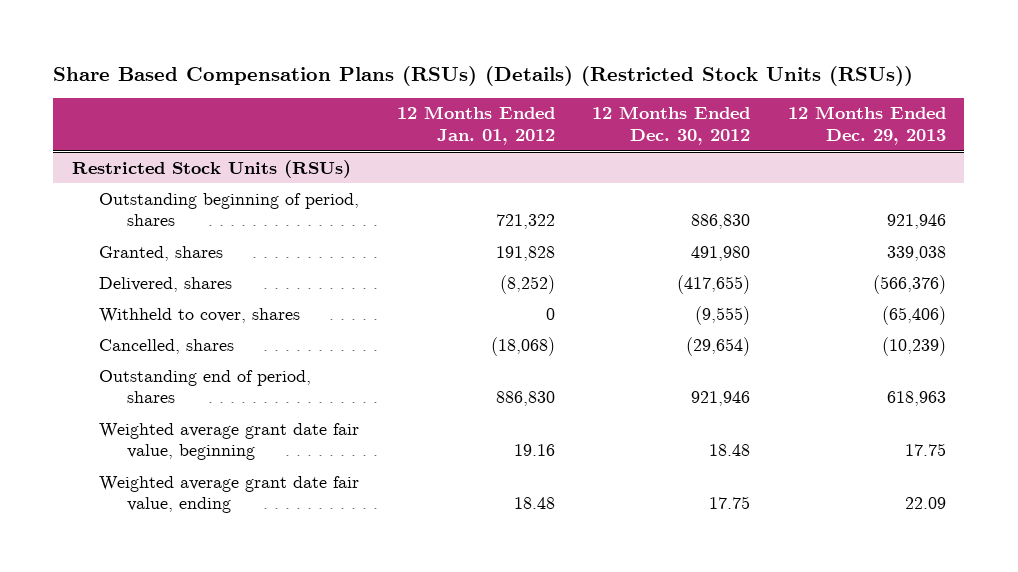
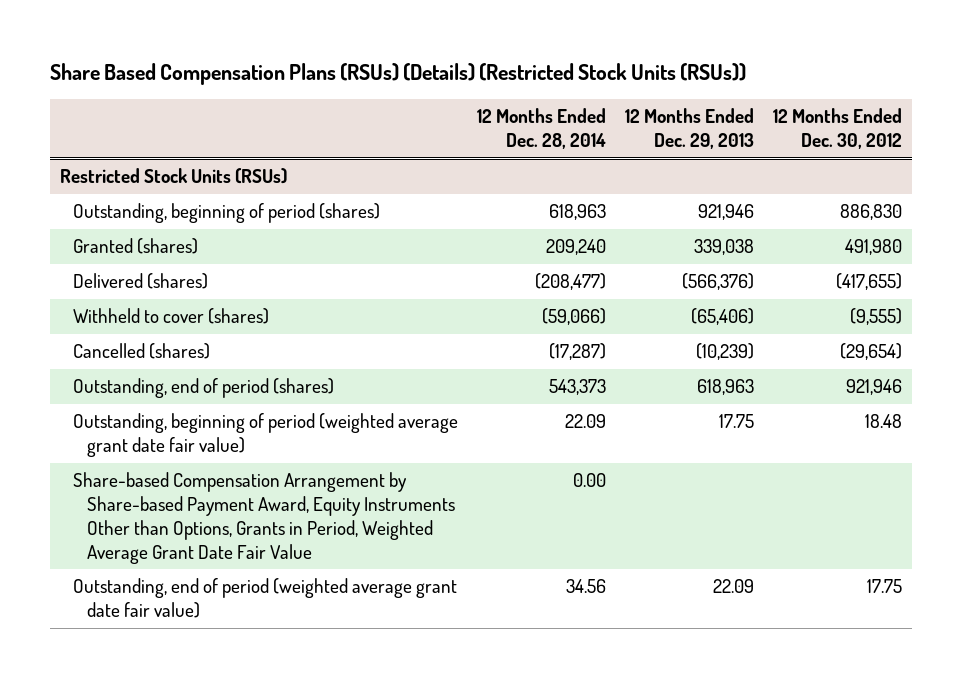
- | 12 Months Ended Jan. 01, 2012 | 12 Months Ended Dec. 30, 2012 | 12 Months Ended Dec. 29, 2013
+ | 12 Months Ended Dec. 28, 2014 | 12 Months Ended Dec. 29, 2013 | 12 Months Ended Dec. 30, 2012
@ Restricted Stock Units (RSUs)
- Outstanding beginning of period, shares | 721,322 | 886,830 | 921,946
- Granted, shares | 191,828 | 491,980 | 339,038
- Delivered, shares | (8,252) | (417,655) | (566,376)
- Withheld to cover, shares | 0 | (9,555) | (65,406)
- Cancelled, shares | (18,068) | (29,654) | (10,239)
- Outstanding end of period, shares | 886,830 | 921,946 | 618,963
- Weighted average grant date fair value, beginning | 19.16 | 18.48 | 17.75
- Weighted average grant date fair value, ending | 18.48 | 17.75 | 22.09
+ Outstanding, beginning of period (shares) | 618,963 | 921,946 | 886,830
+ Granted (shares) | 209,240 | 339,038 | 491,980
+ Delivered (shares) | (208,477) | (566,376) | (417,655)
+ Withheld to cover (shares) | (59,066) | (65,406) | (9,555)
+ Cancelled (shares) | (17,287) | (10,239) | (29,654)
+ Outstanding, end of period (shares) | 543,373 | 618,963 | 921,946
+ Outstanding, beginning of period (weighted average grant date fair value) | 22.09 | 17.75 | 18.48
+ Share-based Compensation Arrangement by Share-based Payment Award, Equity Instruments Other than Options, Grants in Period, Weighted Average Grant Date Fair Value | 0.00 | |
+ Outstanding, end of period (weighted average grant date fair value) | 34.56 | 22.09 | 17.75

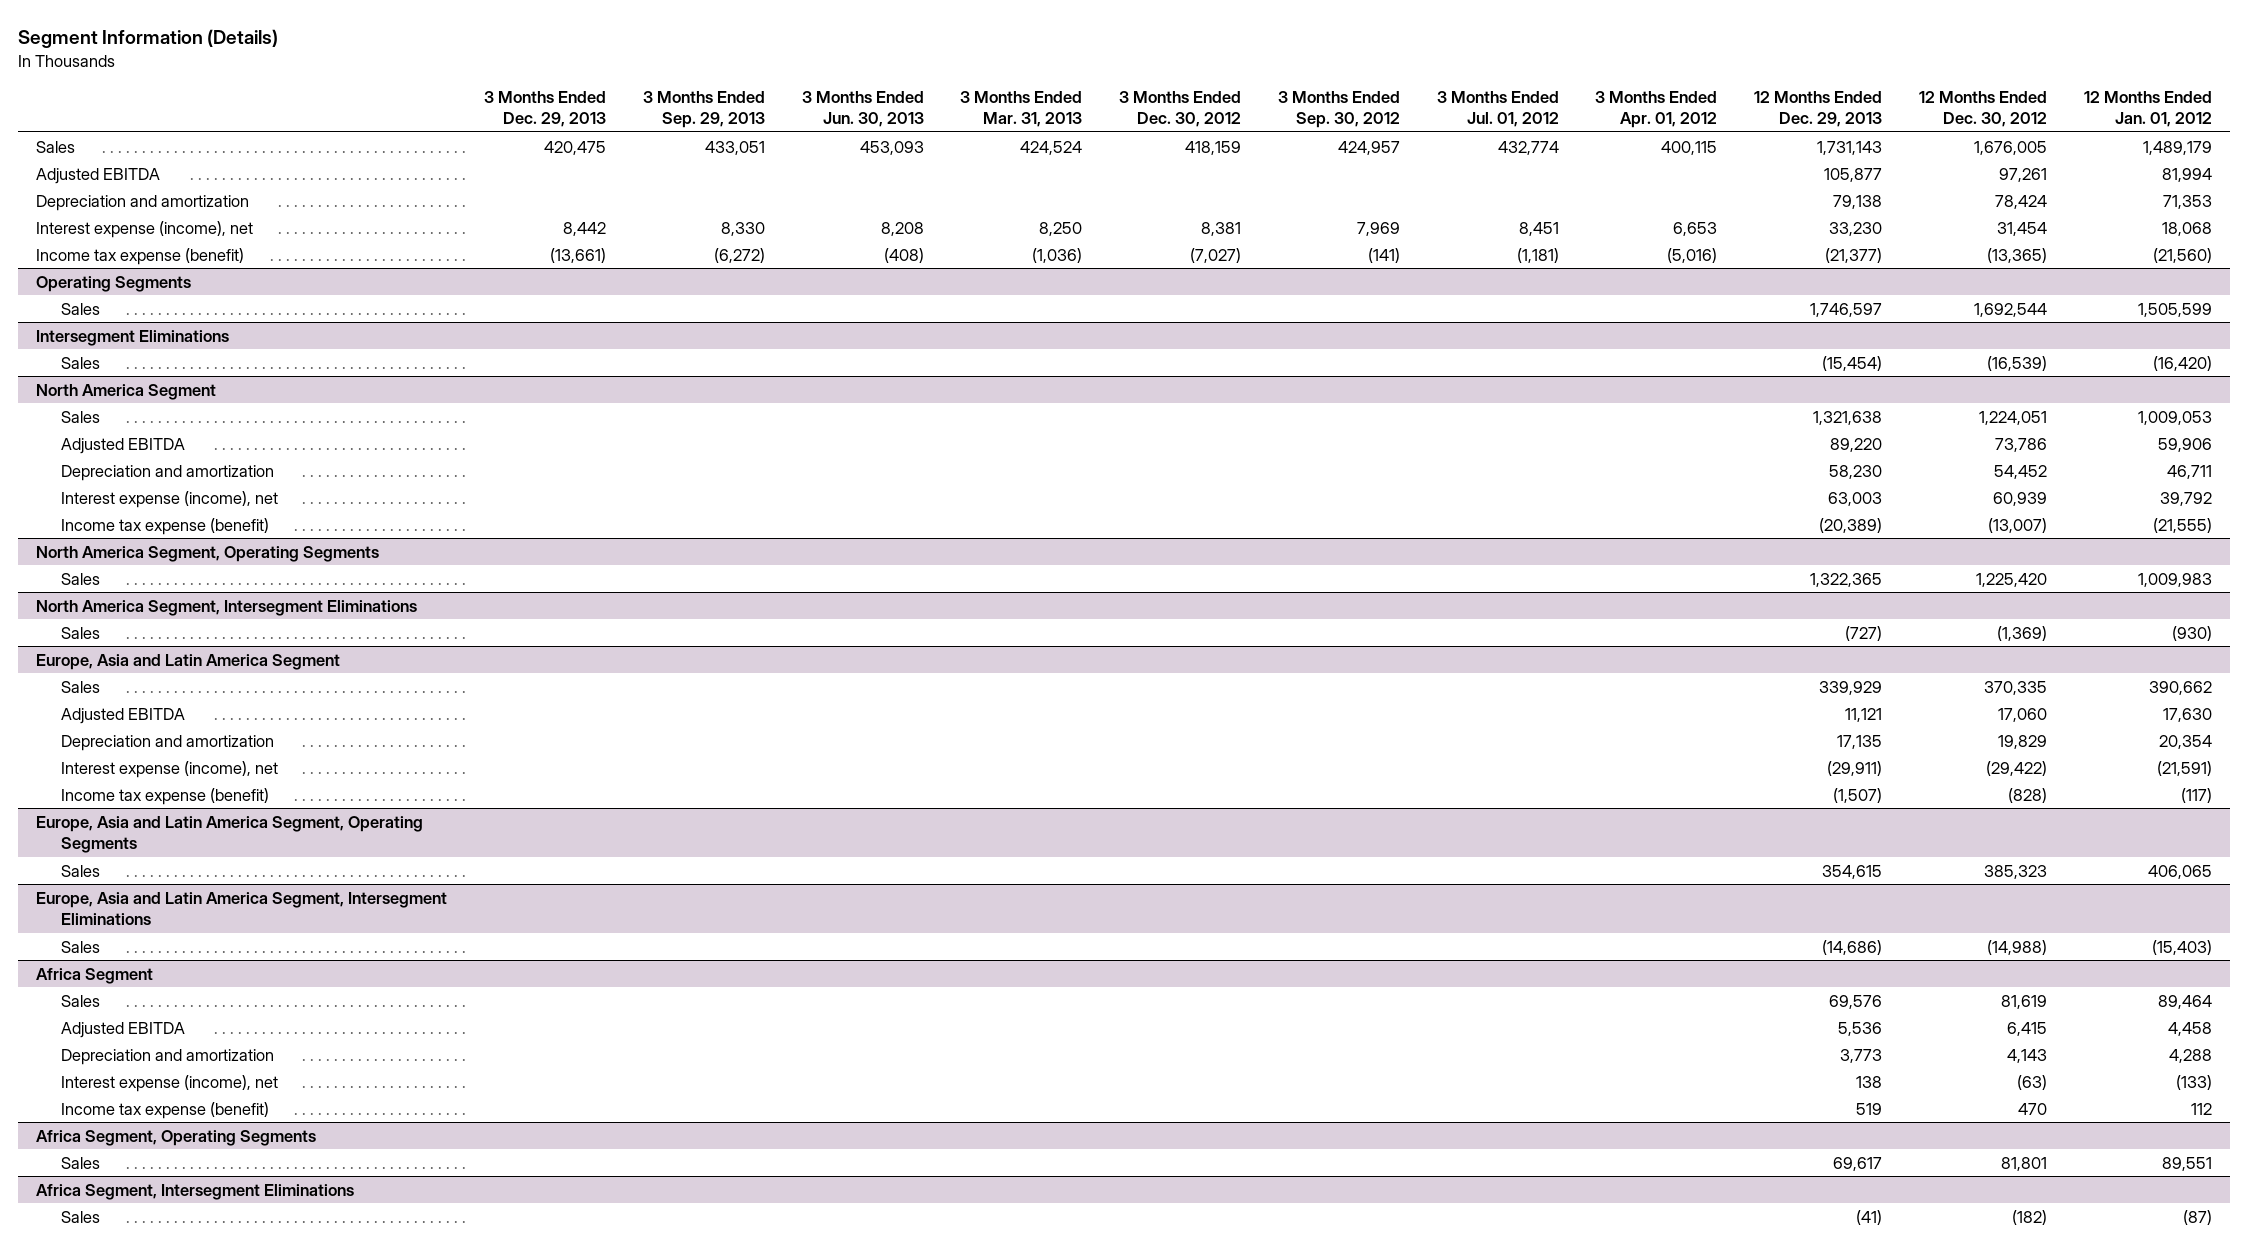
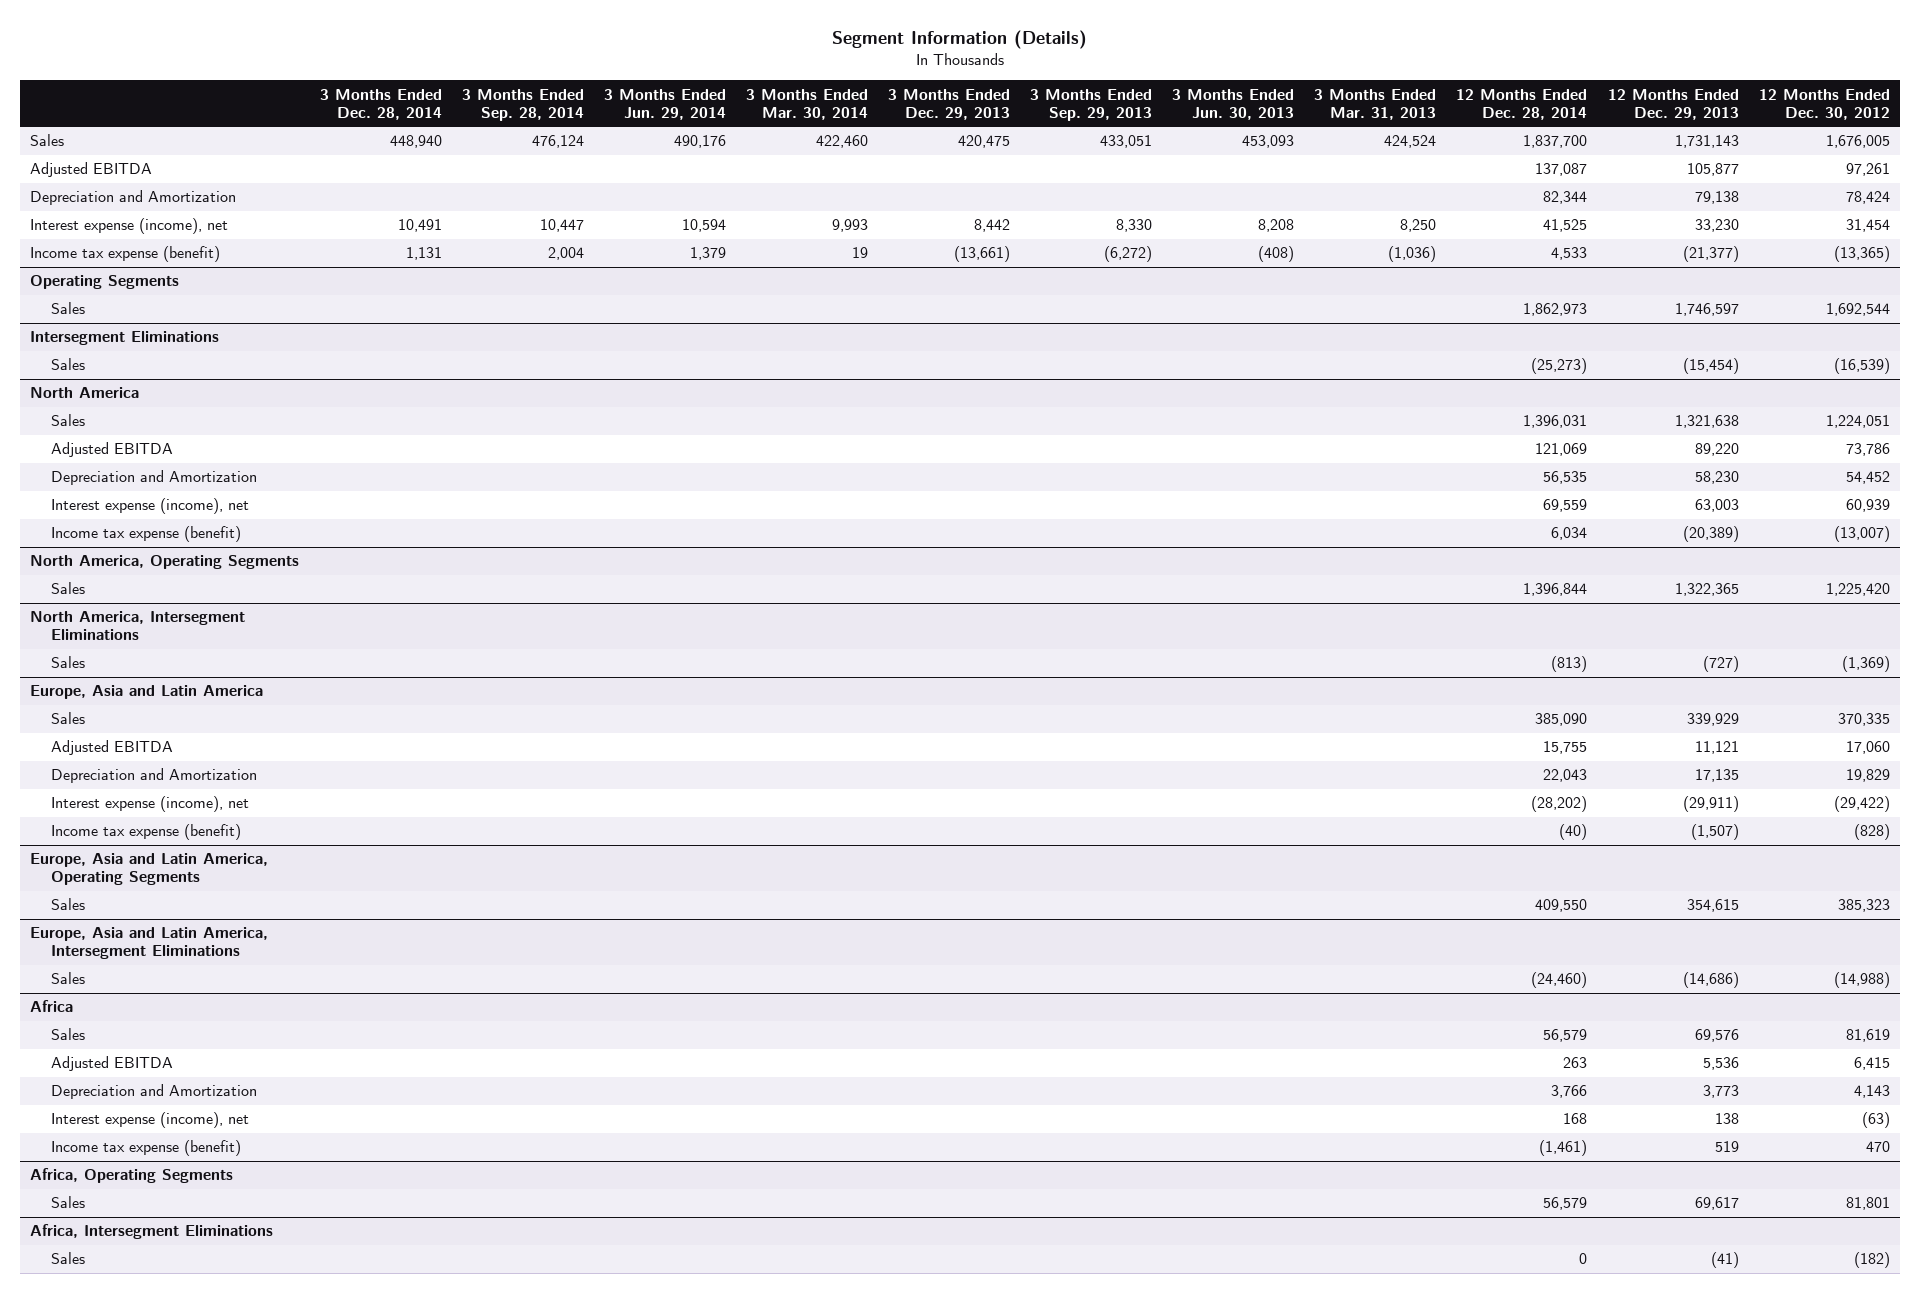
- | 3 Months Ended Dec. 29, 2013 | 3 Months Ended Sep. 29, 2013 | 3 Months Ended Jun. 30, 2013 | 3 Months Ended Mar. 31, 2013 | 3 Months Ended Dec. 30, 2012 | 3 Months Ended Sep. 30, 2012 | 3 Months Ended Jul. 01, 2012 | 3 Months Ended Apr. 01, 2012 | 12 Months Ended Dec. 29, 2013 | 12 Months Ended Dec. 30, 2012 | 12 Months Ended Jan. 01, 2012
+ | 3 Months Ended Dec. 28, 2014 | 3 Months Ended Sep. 28, 2014 | 3 Months Ended Jun. 29, 2014 | 3 Months Ended Mar. 30, 2014 | 3 Months Ended Dec. 29, 2013 | 3 Months Ended Sep. 29, 2013 | 3 Months Ended Jun. 30, 2013 | 3 Months Ended Mar. 31, 2013 | 12 Months Ended Dec. 28, 2014 | 12 Months Ended Dec. 29, 2013 | 12 Months Ended Dec. 30, 2012
- Depreciation and amortization | | | | | | | | | 79,138 | 78,424 | 71,353
+ Depreciation and Amortization | | | | | | | | | 82,344 | 79,138 | 78,424
- North America Segment
+ North America
- Depreciation and amortization | | | | | | | | | 58,230 | 54,452 | 46,711
+ Depreciation and Amortization | | | | | | | | | 56,535 | 58,230 | 54,452
- North America Segment, Operating Segments
+ North America, Operating Segments
- North America Segment, Intersegment Eliminations
+ North America, Intersegment Eliminations
- Europe, Asia and Latin America Segment
+ Europe, Asia and Latin America
- Depreciation and amortization | | | | | | | | | 17,135 | 19,829 | 20,354
+ Depreciation and Amortization | | | | | | | | | 22,043 | 17,135 | 19,829
- Europe, Asia and Latin America Segment, Operating Segments
+ Europe, Asia and Latin America, Operating Segments
- Europe, Asia and Latin America Segment, Intersegment Eliminations
+ Europe, Asia and Latin America, Intersegment Eliminations
- Africa Segment
+ Africa
- Depreciation and amortization | | | | | | | | | 3,773 | 4,143 | 4,288
+ Depreciation and Amortization | | | | | | | | | 3,766 | 3,773 | 4,143
- Africa Segment, Operating Segments
+ Africa, Operating Segments
- Africa Segment, Intersegment Eliminations
+ Africa, Intersegment Eliminations

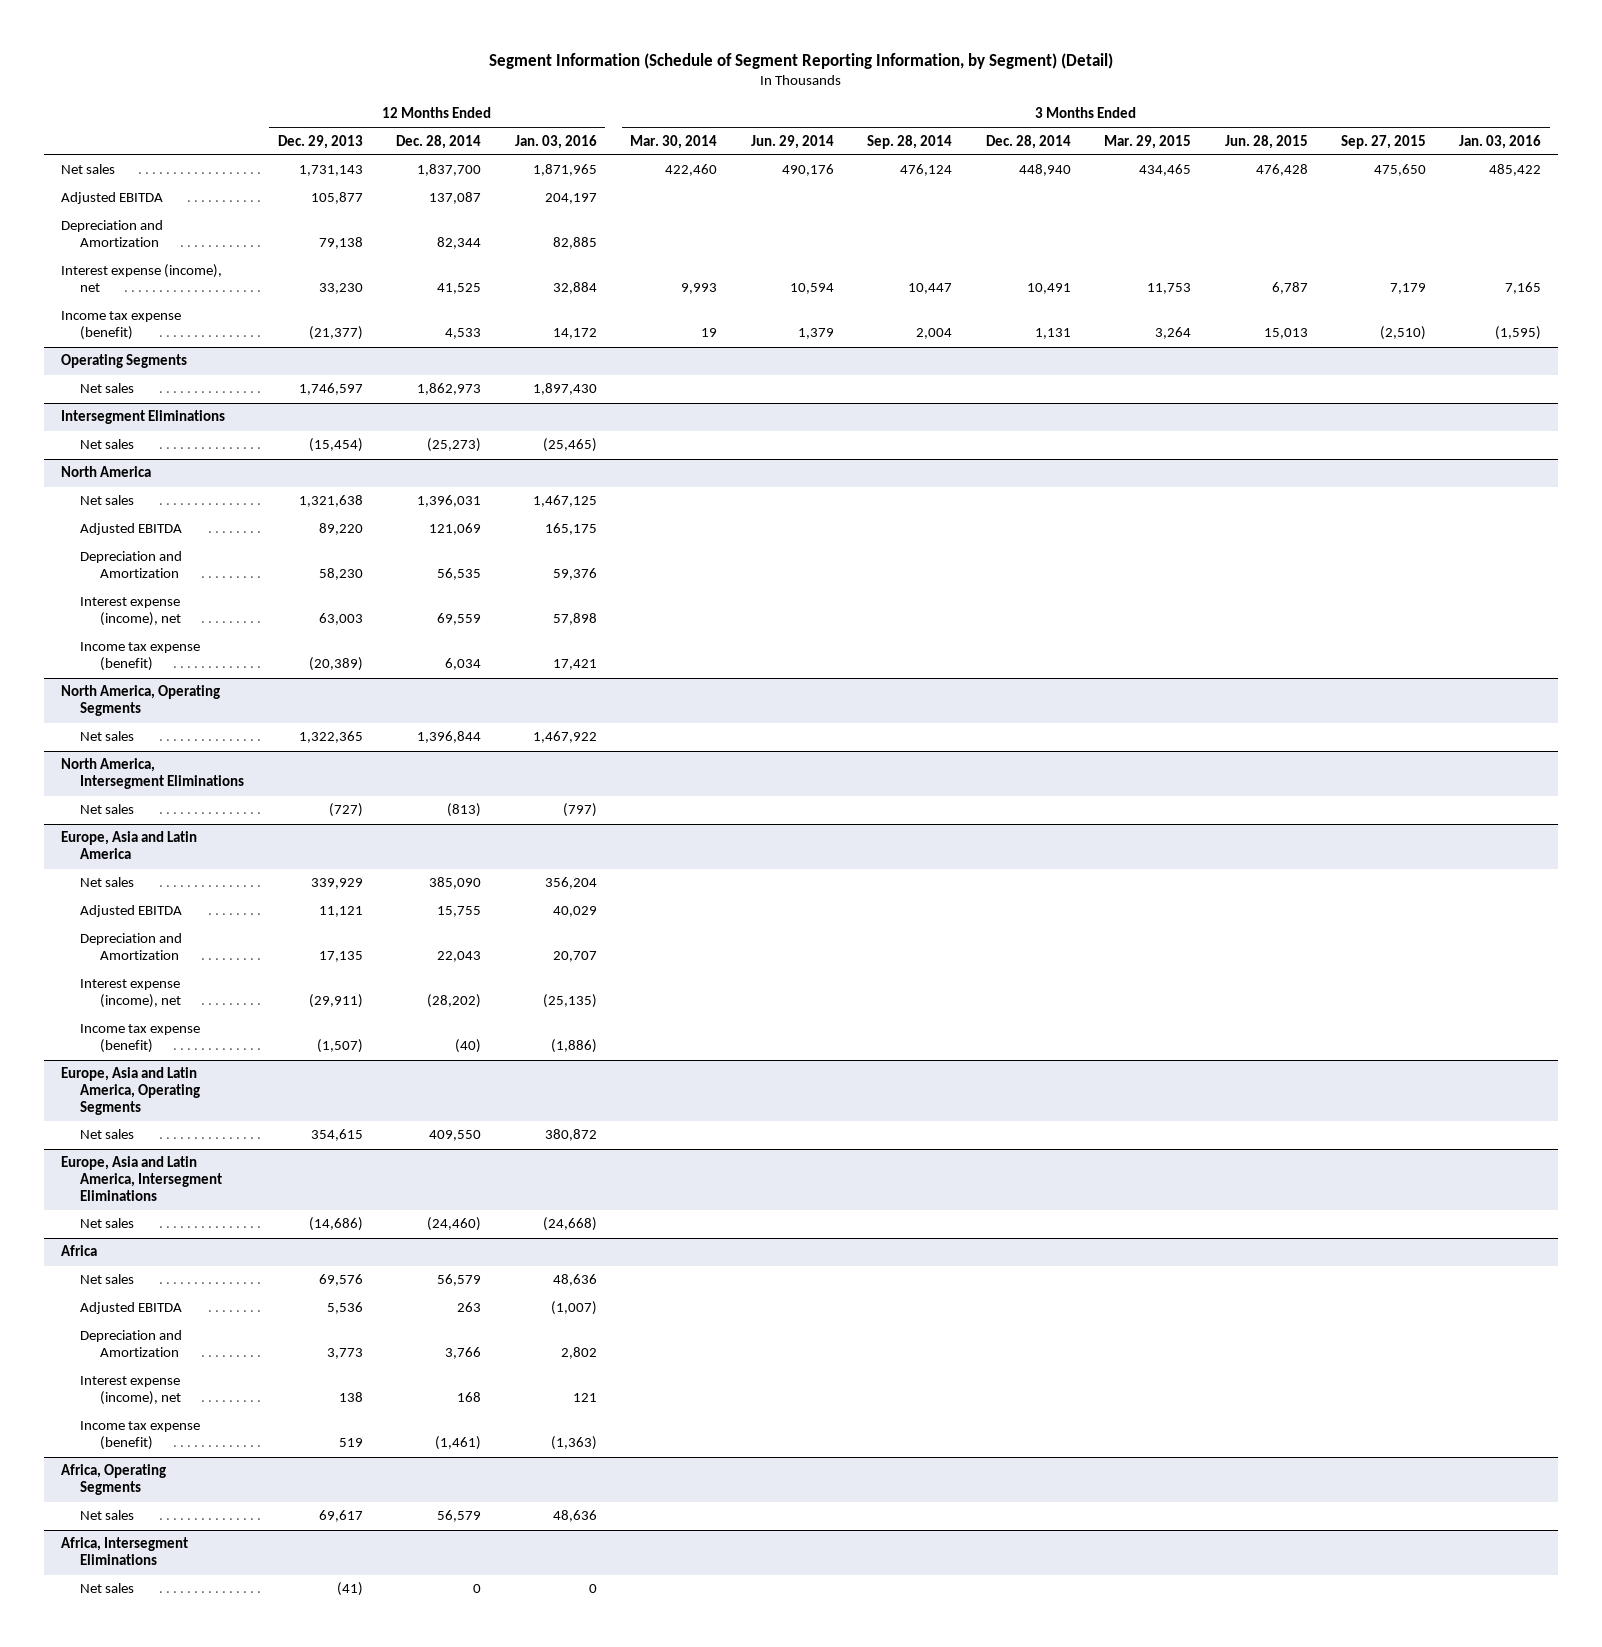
- Segment Information (Details)
+ Segment Information (Schedule of Segment Reporting Information, by Segment) (Detail)
- | 3 Months Ended Dec. 28, 2014 | 3 Months Ended Sep. 28, 2014 | 3 Months Ended Jun. 29, 2014 | 3 Months Ended Mar. 30, 2014 | 3 Months Ended Dec. 29, 2013 | 3 Months Ended Sep. 29, 2013 | 3 Months Ended Jun. 30, 2013 | 3 Months Ended Mar. 31, 2013 | 12 Months Ended Dec. 28, 2014 | 12 Months Ended Dec. 29, 2013 | 12 Months Ended Dec. 30, 2012
+ | 12 Months Ended Dec. 29, 2013 | 12 Months Ended Dec. 28, 2014 | 12 Months Ended Jan. 03, 2016 | 3 Months Ended Mar. 30, 2014 | 3 Months Ended Jun. 29, 2014 | 3 Months Ended Sep. 28, 2014 | 3 Months Ended Dec. 28, 2014 | 3 Months Ended Mar. 29, 2015 | 3 Months Ended Jun. 28, 2015 | 3 Months Ended Sep. 27, 2015 | 3 Months Ended Jan. 03, 2016
- Sales | 448,940 | 476,124 | 490,176 | 422,460 | 420,475 | 433,051 | 453,093 | 424,524 | 1,837,700 | 1,731,143 | 1,676,005
+ Net sales | 1,731,143 | 1,837,700 | 1,871,965 | 422,460 | 490,176 | 476,124 | 448,940 | 434,465 | 476,428 | 475,650 | 485,422
@ Operating Segments
- Sales | | | | | | | | | 1,862,973 | 1,746,597 | 1,692,544
+ Net sales | 1,746,597 | 1,862,973 | 1,897,430 | | | | | | | |
@ Intersegment Eliminations
- Sales | | | | | | | | | (25,273) | (15,454) | (16,539)
+ Net sales | (15,454) | (25,273) | (25,465) | | | | | | | |
@ North America
- Sales | | | | | | | | | 1,396,031 | 1,321,638 | 1,224,051
+ Net sales | 1,321,638 | 1,396,031 | 1,467,125 | | | | | | | |
@ North America, Operating Segments
- Sales | | | | | | | | | 1,396,844 | 1,322,365 | 1,225,420
+ Net sales | 1,322,365 | 1,396,844 | 1,467,922 | | | | | | | |
@ North America, Intersegment Eliminations
- Sales | | | | | | | | | (813) | (727) | (1,369)
+ Net sales | (727) | (813) | (797) | | | | | | | |
@ Europe, Asia and Latin America
- Sales | | | | | | | | | 385,090 | 339,929 | 370,335
+ Net sales | 339,929 | 385,090 | 356,204 | | | | | | | |
@ Europe, Asia and Latin America, Operating Segments
- Sales | | | | | | | | | 409,550 | 354,615 | 385,323
+ Net sales | 354,615 | 409,550 | 380,872 | | | | | | | |
@ Europe, Asia and Latin America, Intersegment Eliminations
- Sales | | | | | | | | | (24,460) | (14,686) | (14,988)
+ Net sales | (14,686) | (24,460) | (24,668) | | | | | | | |
@ Africa
- Sales | | | | | | | | | 56,579 | 69,576 | 81,619
+ Net sales | 69,576 | 56,579 | 48,636 | | | | | | | |
@ Africa, Operating Segments
- Sales | | | | | | | | | 56,579 | 69,617 | 81,801
+ Net sales | 69,617 | 56,579 | 48,636 | | | | | | | |
@ Africa, Intersegment Eliminations
- Sales | | | | | | | | | 0 | (41) | (182)
+ Net sales | (41) | 0 | 0 | | | | | | | |

